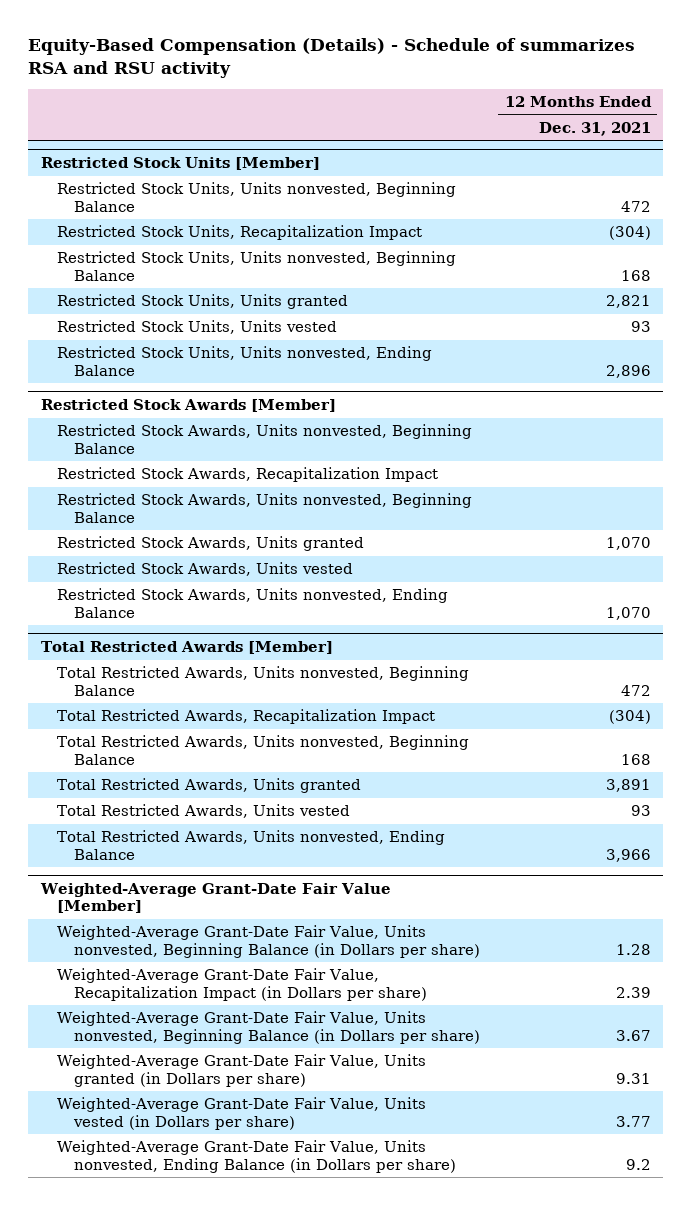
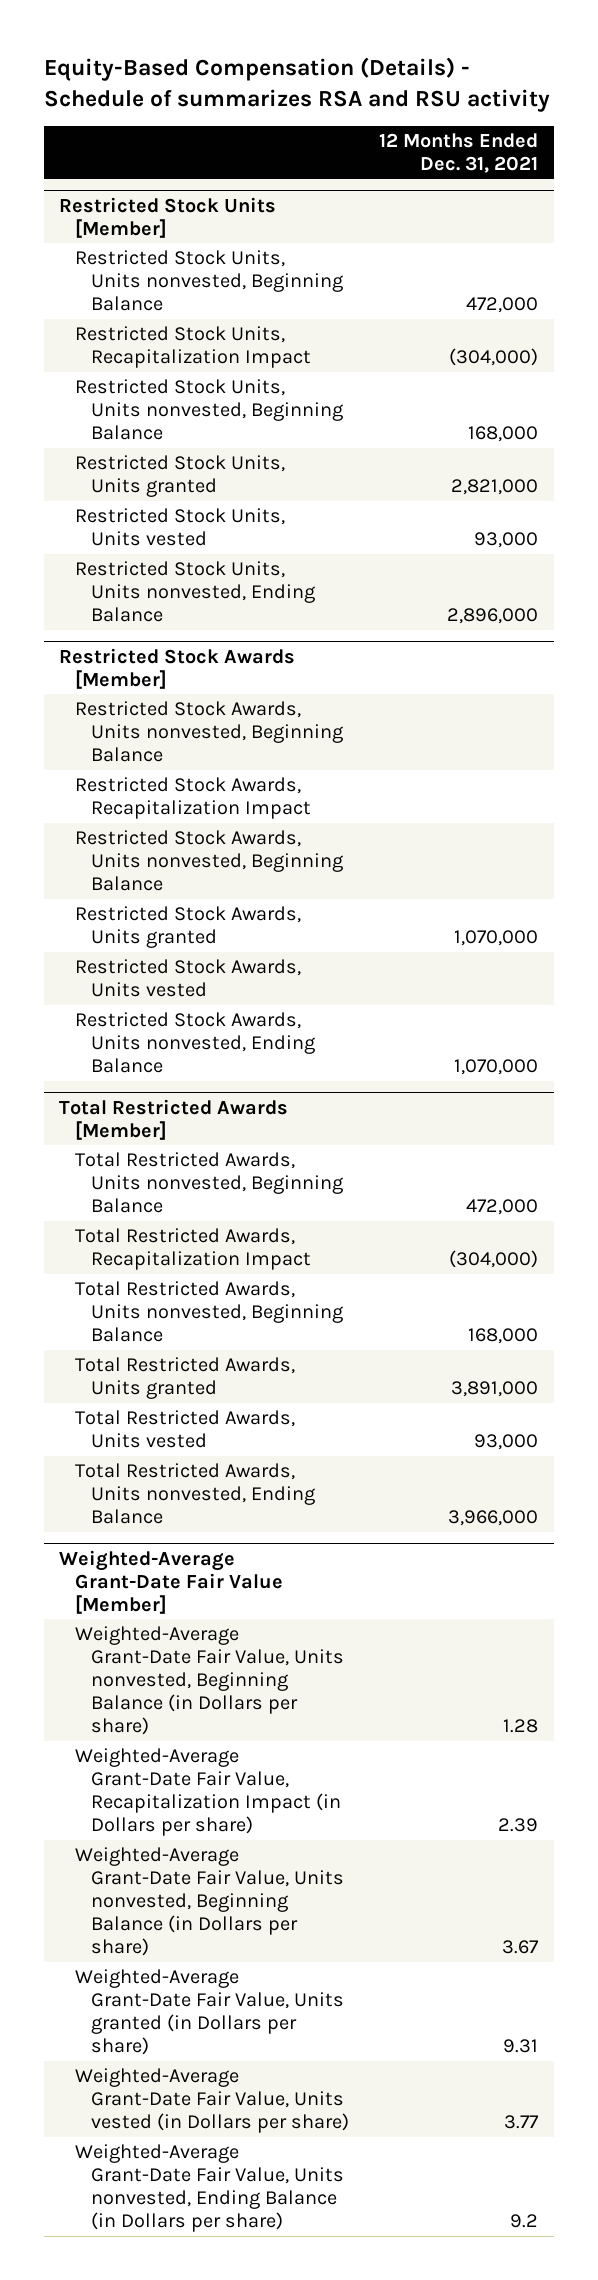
@ Restricted Stock Units [Member]
- Restricted Stock Units, Units nonvested, Beginning Balance | 472
- Restricted Stock Units, Recapitalization Impact | (304)
- Restricted Stock Units, Units nonvested, Beginning Balance | 168
- Restricted Stock Units, Units granted | 2,821
- Restricted Stock Units, Units vested | 93
- Restricted Stock Units, Units nonvested, Ending Balance | 2,896
+ Restricted Stock Units, Units nonvested, Beginning Balance | 472,000
+ Restricted Stock Units, Recapitalization Impact | (304,000)
+ Restricted Stock Units, Units nonvested, Beginning Balance | 168,000
+ Restricted Stock Units, Units granted | 2,821,000
+ Restricted Stock Units, Units vested | 93,000
+ Restricted Stock Units, Units nonvested, Ending Balance | 2,896,000
@ Restricted Stock Awards [Member]
- Restricted Stock Awards, Units granted | 1,070
+ Restricted Stock Awards, Units granted | 1,070,000
- Restricted Stock Awards, Units nonvested, Ending Balance | 1,070
+ Restricted Stock Awards, Units nonvested, Ending Balance | 1,070,000
@ Total Restricted Awards [Member]
- Total Restricted Awards, Units nonvested, Beginning Balance | 472
- Total Restricted Awards, Recapitalization Impact | (304)
- Total Restricted Awards, Units nonvested, Beginning Balance | 168
- Total Restricted Awards, Units granted | 3,891
- Total Restricted Awards, Units vested | 93
- Total Restricted Awards, Units nonvested, Ending Balance | 3,966
+ Total Restricted Awards, Units nonvested, Beginning Balance | 472,000
+ Total Restricted Awards, Recapitalization Impact | (304,000)
+ Total Restricted Awards, Units nonvested, Beginning Balance | 168,000
+ Total Restricted Awards, Units granted | 3,891,000
+ Total Restricted Awards, Units vested | 93,000
+ Total Restricted Awards, Units nonvested, Ending Balance | 3,966,000

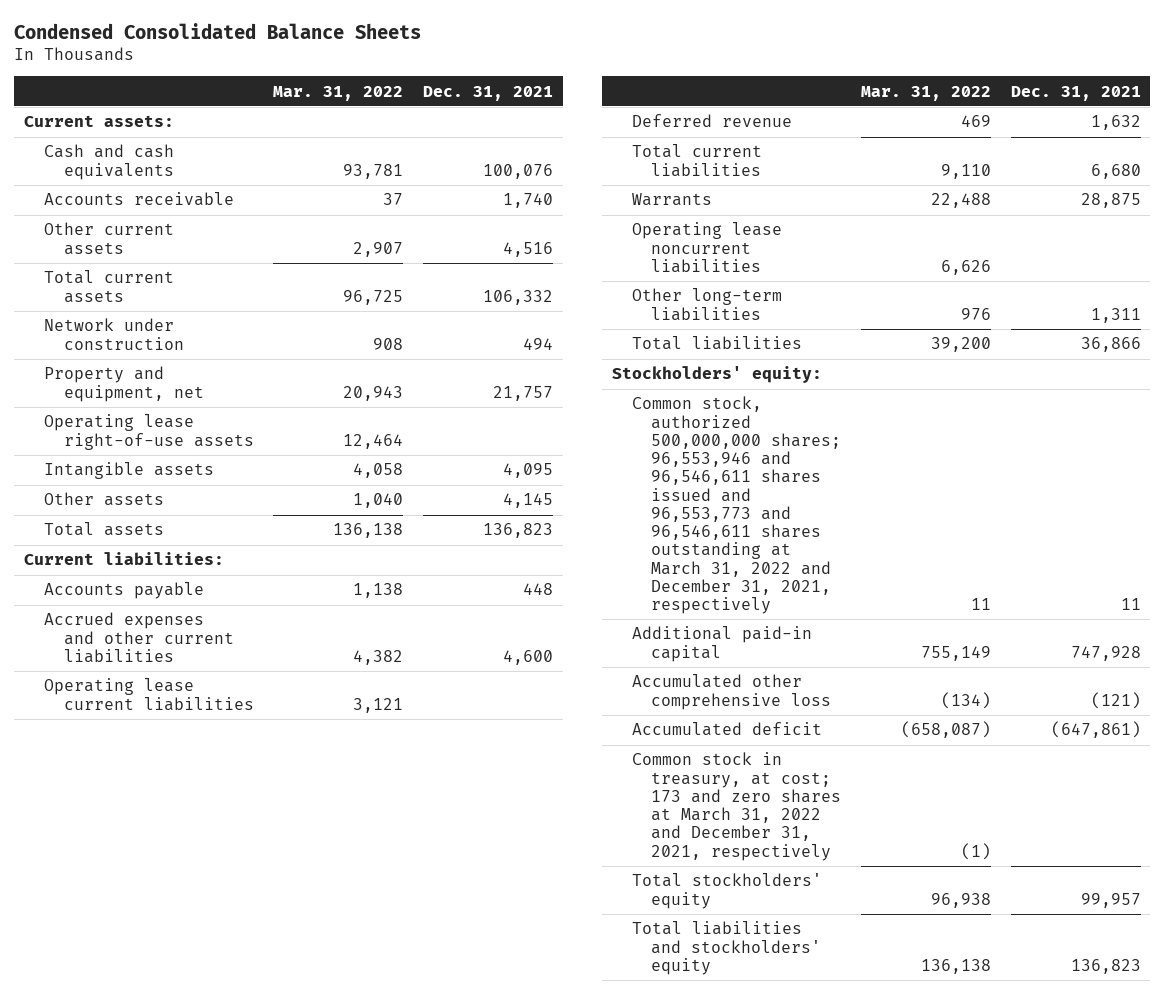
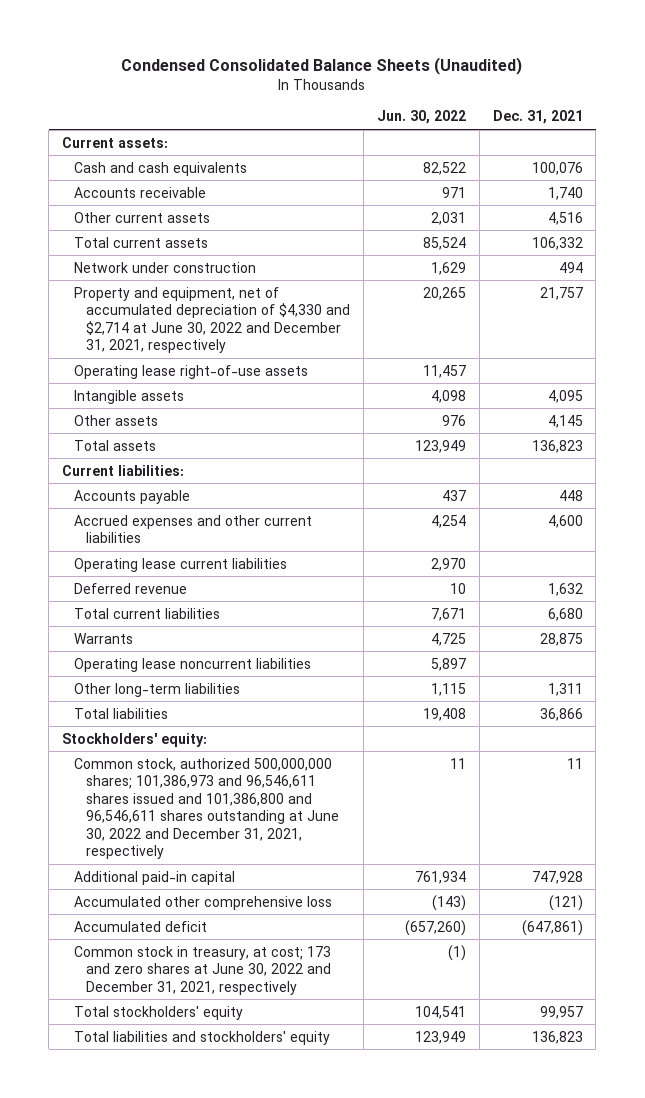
- Condensed Consolidated Balance Sheets
+ Condensed Consolidated Balance Sheets (Unaudited)
- | Mar. 31, 2022 | Dec. 31, 2021
+ | Jun. 30, 2022 | Dec. 31, 2021
- Property and equipment, net | 20,943 | 21,757
+ Property and equipment, net of accumulated depreciation of $4,330 and $2,714 at June 30, 2022 and December 31, 2021, respectively | 20,265 | 21,757
- Common stock, authorized 500,000,000 shares; 96,553,946 and 96,546,611 shares issued and 96,553,773 and 96,546,611 shares outstanding at March 31, 2022 and December 31, 2021, respectively | 11 | 11
+ Common stock, authorized 500,000,000 shares; 101,386,973 and 96,546,611 shares issued and 101,386,800 and 96,546,611 shares outstanding at June 30, 2022 and December 31, 2021, respectively | 11 | 11
- Common stock in treasury, at cost; 173 and zero shares at March 31, 2022 and December 31, 2021, respectively | (1) |
+ Common stock in treasury, at cost; 173 and zero shares at June 30, 2022 and December 31, 2021, respectively | (1) |

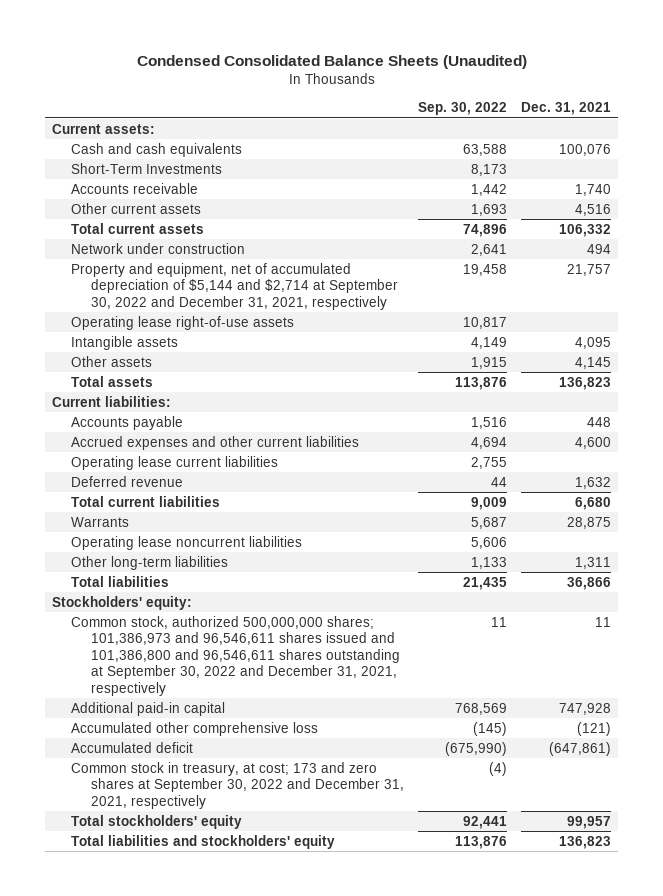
- | Jun. 30, 2022 | Dec. 31, 2021
+ | Sep. 30, 2022 | Dec. 31, 2021
+ Short-Term Investments | 8,173 |
- Property and equipment, net of accumulated depreciation of $4,330 and $2,714 at June 30, 2022 and December 31, 2021, respectively | 20,265 | 21,757
+ Property and equipment, net of accumulated depreciation of $5,144 and $2,714 at September 30, 2022 and December 31, 2021, respectively | 19,458 | 21,757
- Common stock, authorized 500,000,000 shares; 101,386,973 and 96,546,611 shares issued and 101,386,800 and 96,546,611 shares outstanding at June 30, 2022 and December 31, 2021, respectively | 11 | 11
+ Common stock, authorized 500,000,000 shares; 101,386,973 and 96,546,611 shares issued and 101,386,800 and 96,546,611 shares outstanding at September 30, 2022 and December 31, 2021, respectively | 11 | 11
- Common stock in treasury, at cost; 173 and zero shares at June 30, 2022 and December 31, 2021, respectively | (1) |
+ Common stock in treasury, at cost; 173 and zero shares at September 30, 2022 and December 31, 2021, respectively | (4) |

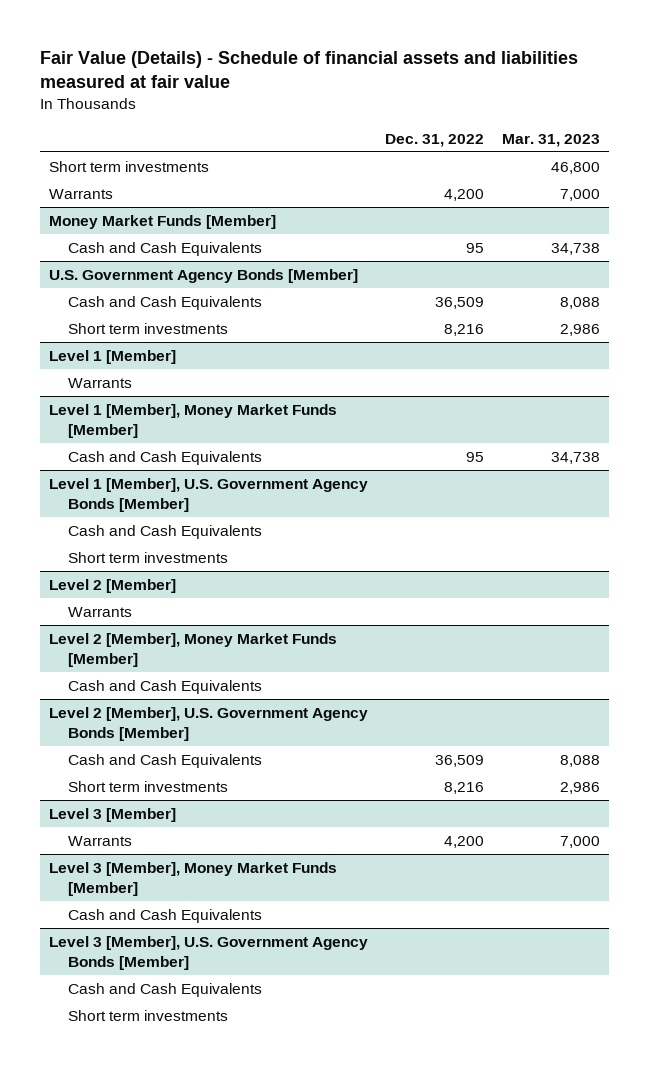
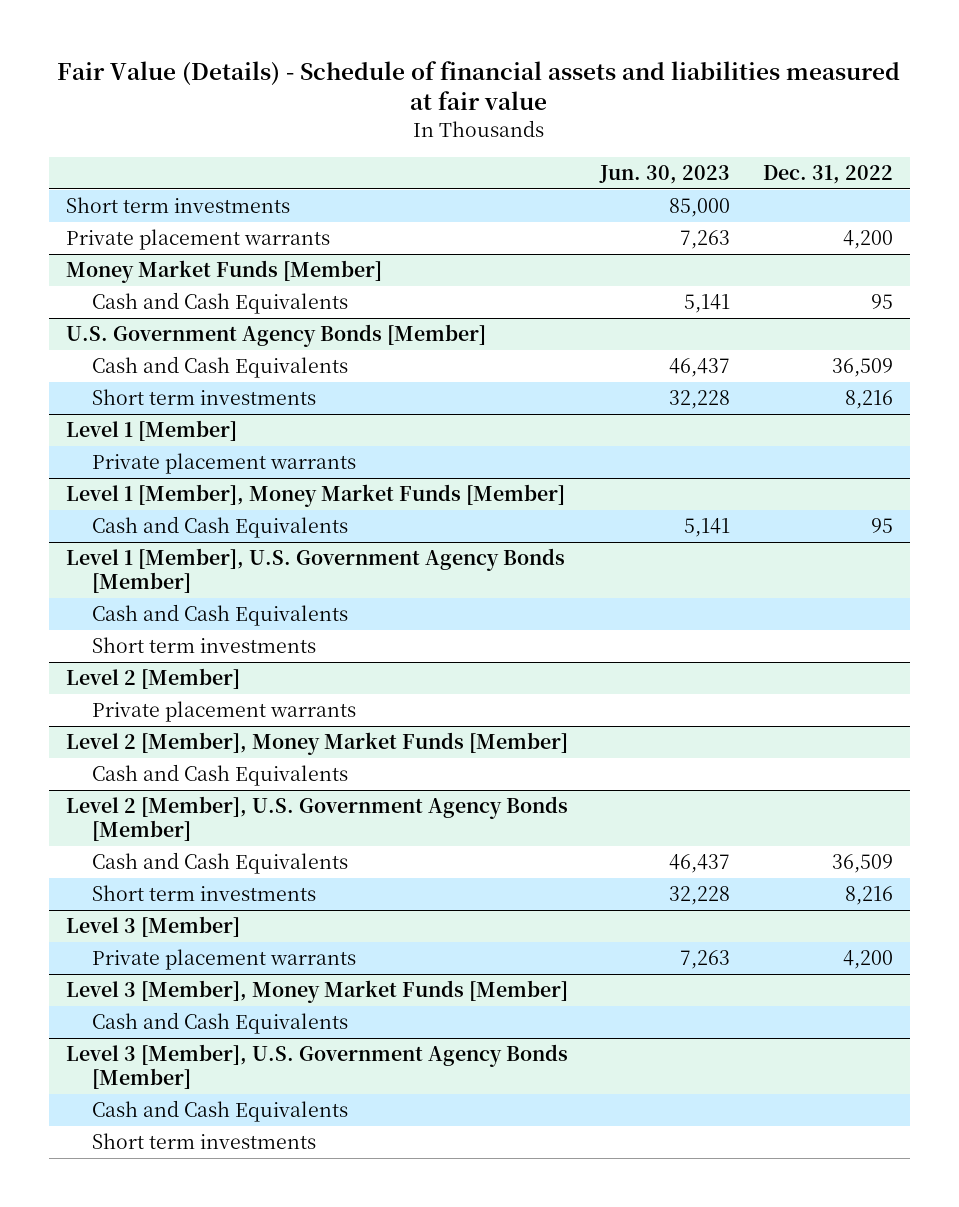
- | Dec. 31, 2022 | Mar. 31, 2023
+ | Jun. 30, 2023 | Dec. 31, 2022
- Warrants | 4,200 | 7,000
+ Private placement warrants | 7,263 | 4,200
@ Level 1 [Member]
- Warrants
+ Private placement warrants
@ Level 2 [Member]
- Warrants
+ Private placement warrants
@ Level 3 [Member]
- Warrants | 4,200 | 7,000
+ Private placement warrants | 7,263 | 4,200

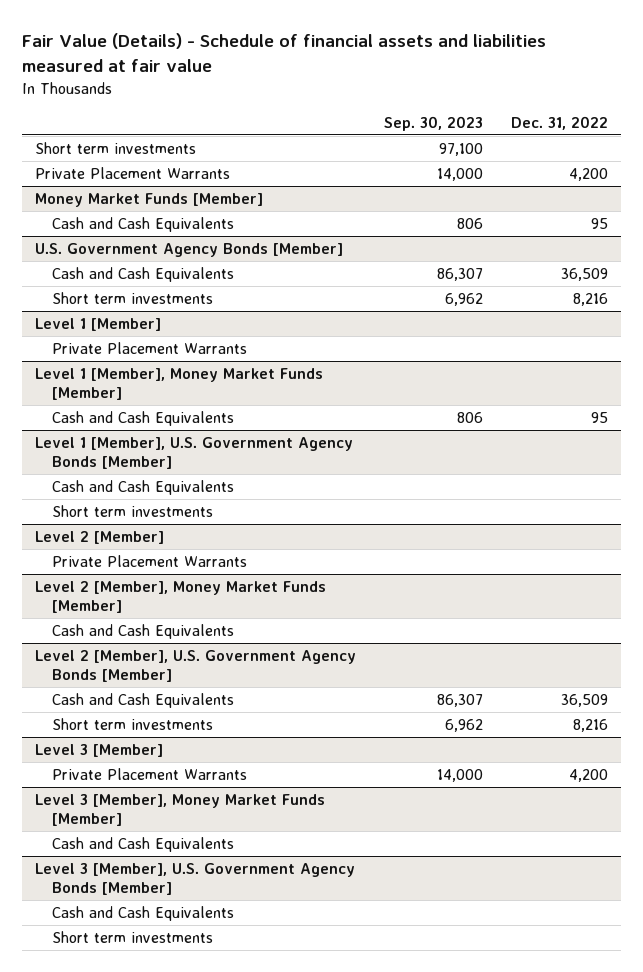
- | Jun. 30, 2023 | Dec. 31, 2022
+ | Sep. 30, 2023 | Dec. 31, 2022
- Private placement warrants | 7,263 | 4,200
+ Private Placement Warrants | 14,000 | 4,200
@ Level 1 [Member]
- Private placement warrants
+ Private Placement Warrants
@ Level 2 [Member]
- Private placement warrants
+ Private Placement Warrants
@ Level 3 [Member]
- Private placement warrants | 7,263 | 4,200
+ Private Placement Warrants | 14,000 | 4,200

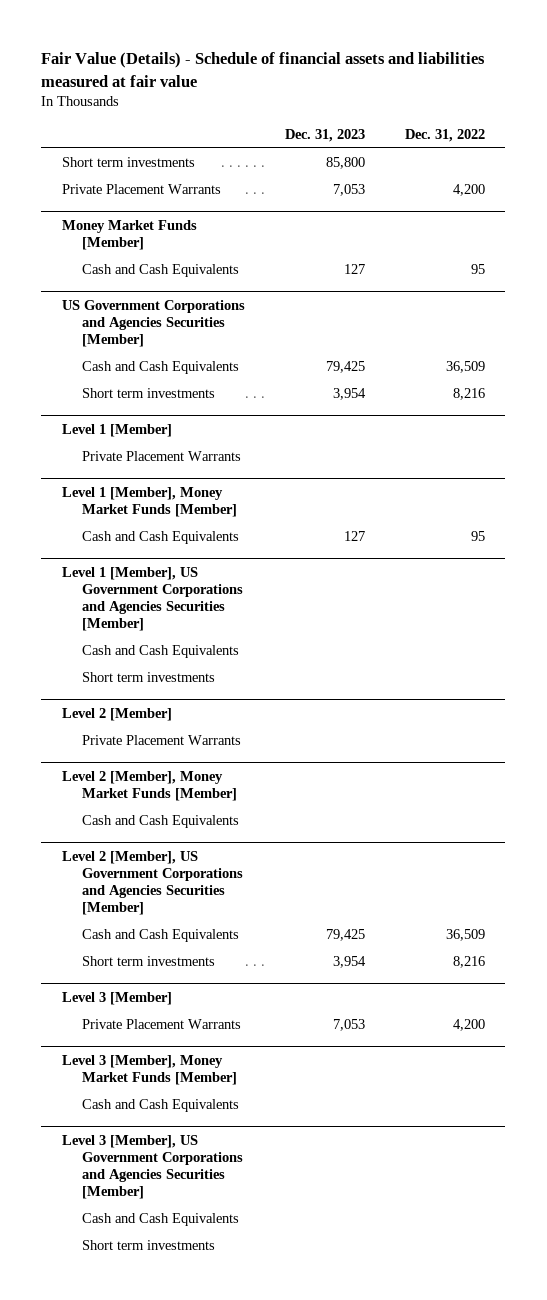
- | Sep. 30, 2023 | Dec. 31, 2022
+ | Dec. 31, 2023 | Dec. 31, 2022
- U.S. Government Agency Bonds [Member]
+ US Government Corporations and Agencies Securities [Member]
- Level 1 [Member], U.S. Government Agency Bonds [Member]
+ Level 1 [Member], US Government Corporations and Agencies Securities [Member]
- Level 2 [Member], U.S. Government Agency Bonds [Member]
+ Level 2 [Member], US Government Corporations and Agencies Securities [Member]
- Level 3 [Member], U.S. Government Agency Bonds [Member]
+ Level 3 [Member], US Government Corporations and Agencies Securities [Member]

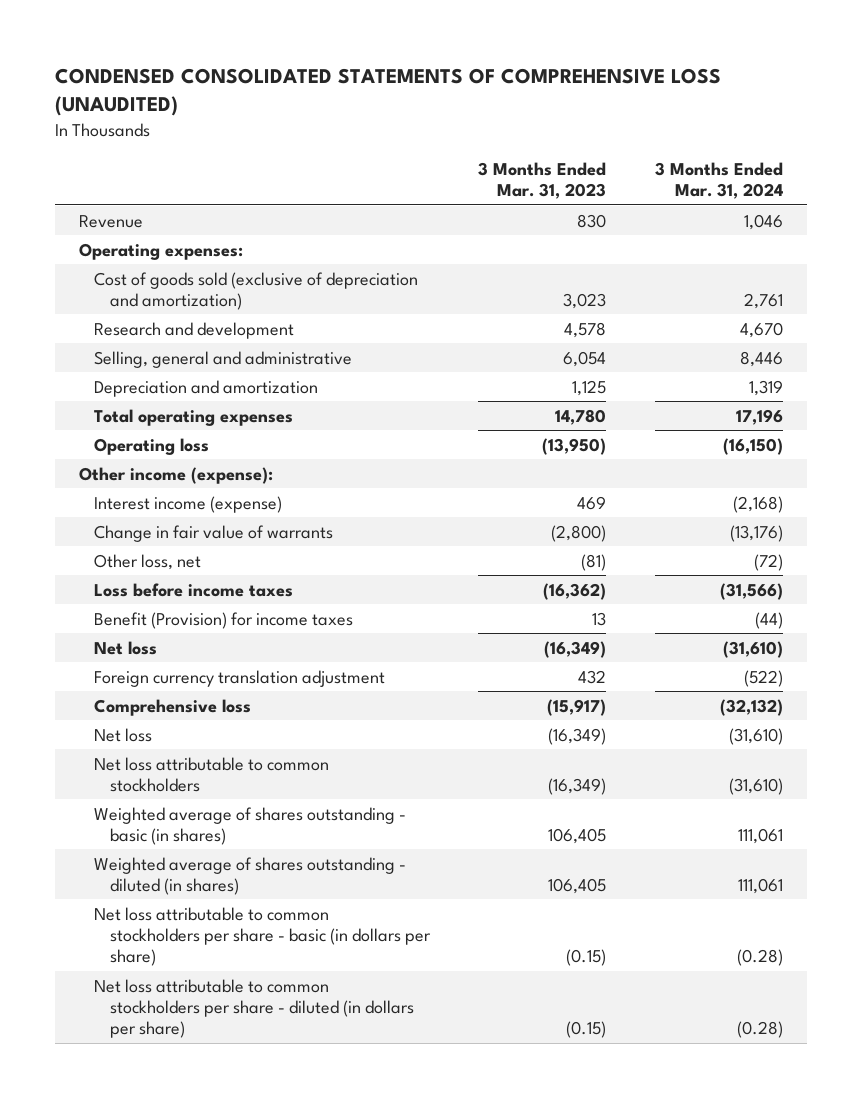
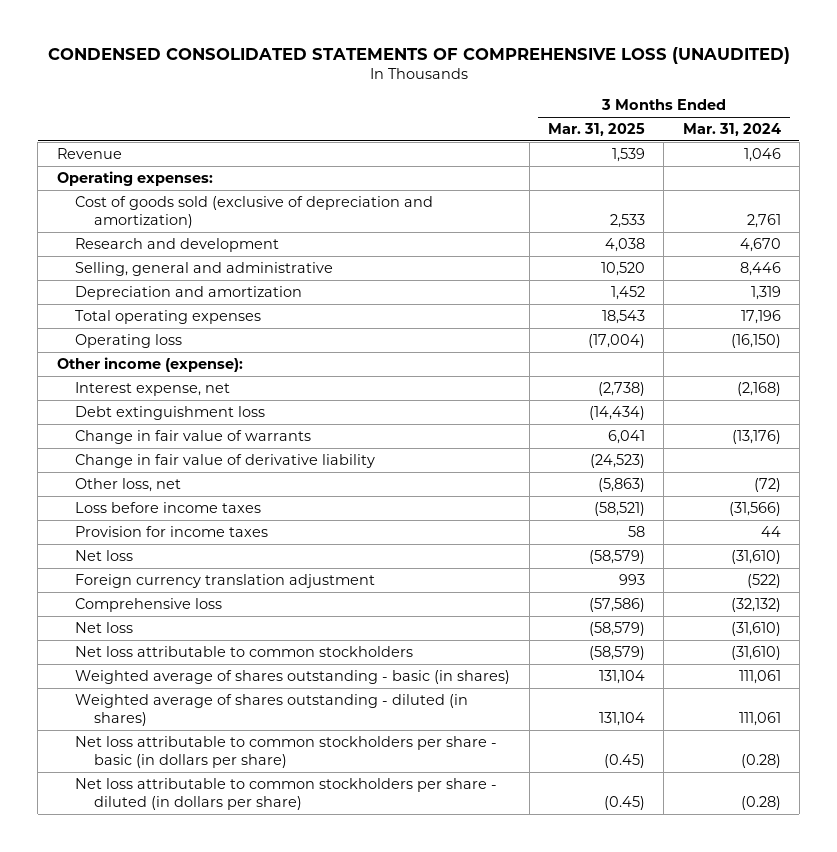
- | 3 Months Ended Mar. 31, 2023 | 3 Months Ended Mar. 31, 2024
+ | 3 Months Ended Mar. 31, 2025 | 3 Months Ended Mar. 31, 2024
- Interest income (expense) | 469 | (2,168)
+ Interest expense, net | (2,738) | (2,168)
+ Debt extinguishment loss | (14,434) |
+ Change in fair value of derivative liability | (24,523) |
- Benefit (Provision) for income taxes | 13 | (44)
+ Provision for income taxes | 58 | 44

